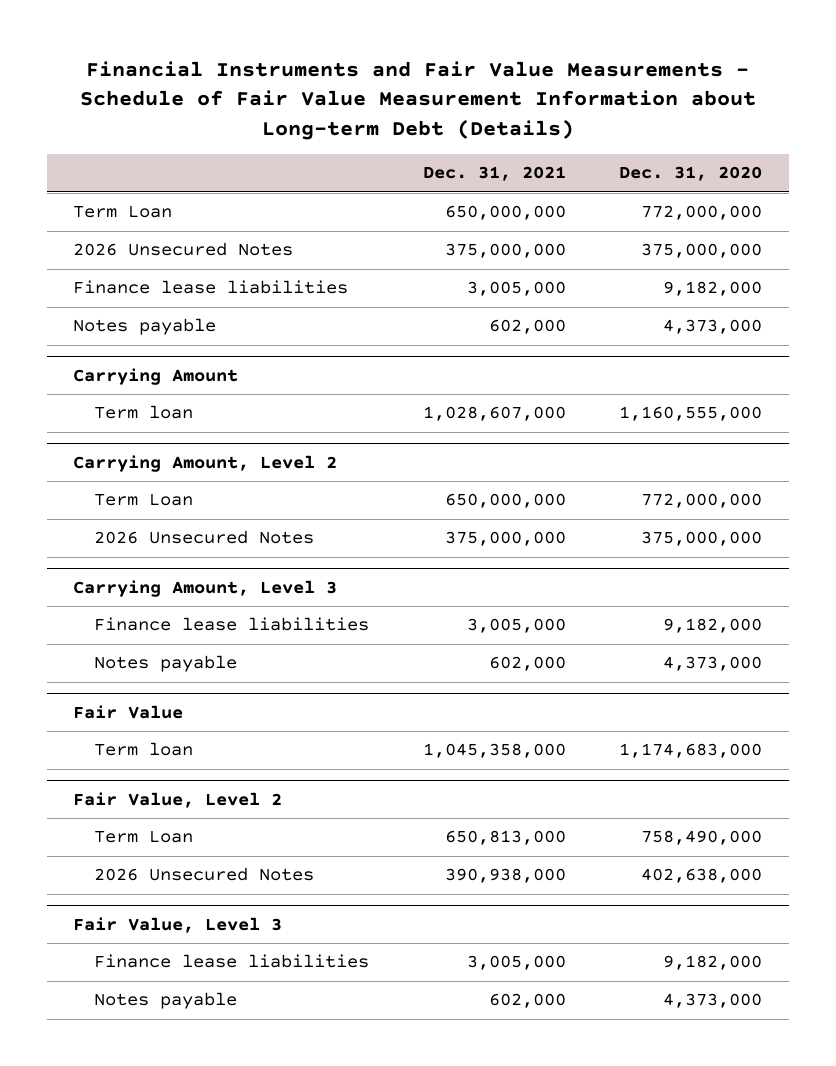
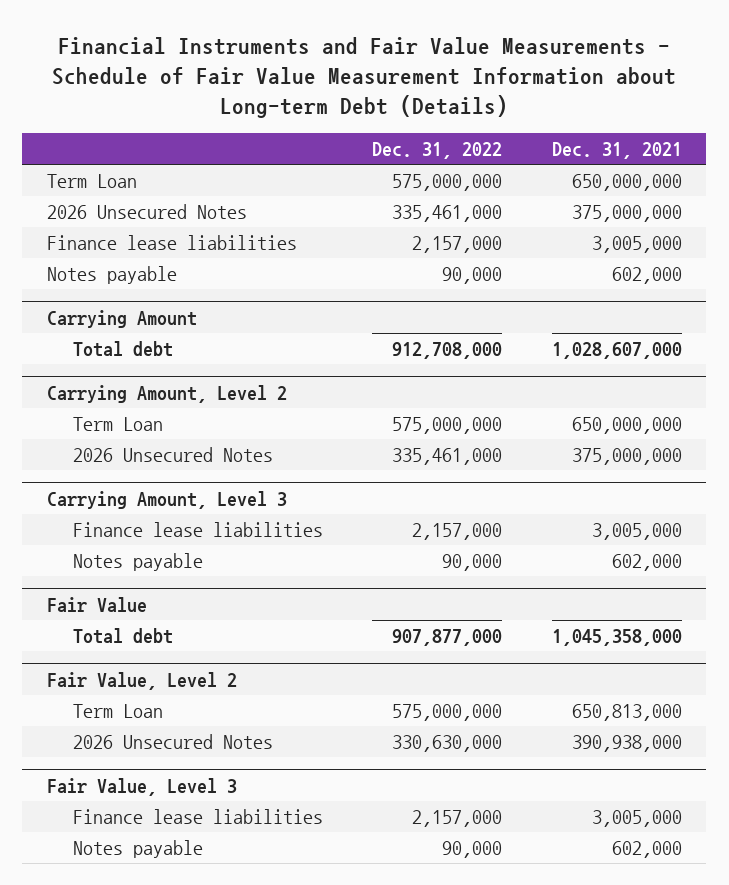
- | Dec. 31, 2021 | Dec. 31, 2020
+ | Dec. 31, 2022 | Dec. 31, 2021
@ Carrying Amount
- Term loan | 1,028,607,000 | 1,160,555,000
+ Total debt | 912,708,000 | 1,028,607,000
@ Fair Value
- Term loan | 1,045,358,000 | 1,174,683,000
+ Total debt | 907,877,000 | 1,045,358,000

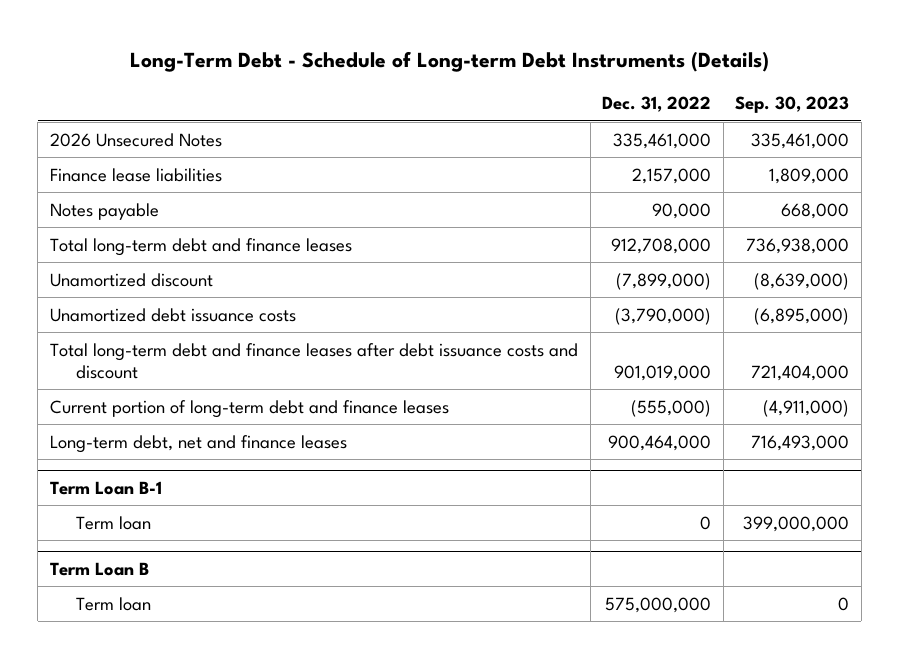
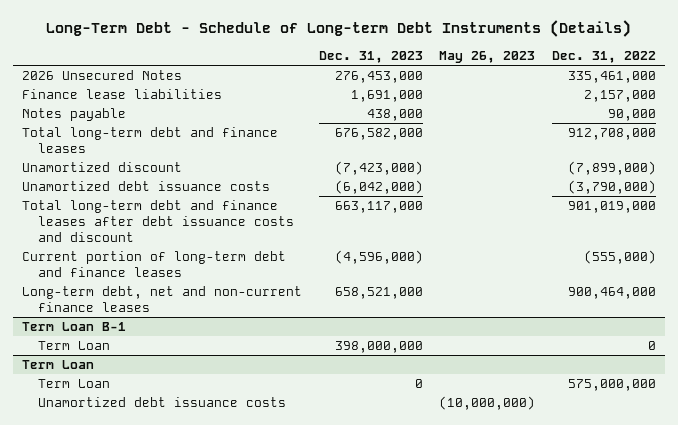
- | Dec. 31, 2022 | Sep. 30, 2023
+ | Dec. 31, 2023 | May 26, 2023 | Dec. 31, 2022
- Long-term debt, net and finance leases | 900,464,000 | 716,493,000
+ Long-term debt, net and non-current finance leases | 658,521,000 | | 900,464,000
@ Term Loan B-1
- Term loan | 0 | 399,000,000
- Term Loan B
- Term loan | 575,000,000 | 0
@ Term Loan B-1
+ Term Loan | 398,000,000 | | 0
+ Term Loan
+ Term Loan | 0 | | 575,000,000
+ Unamortized debt issuance costs | | (10,000,000) |

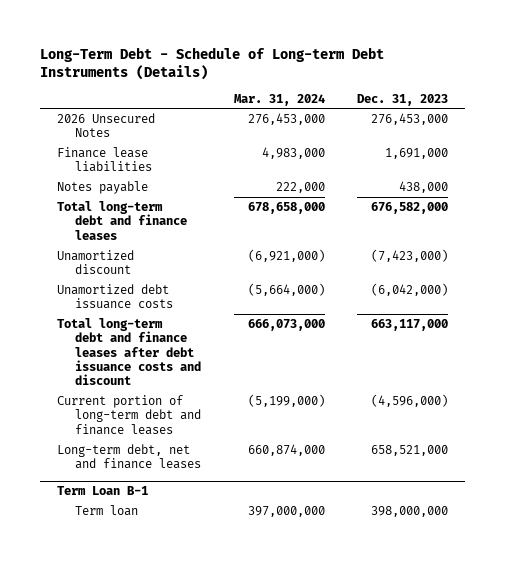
- | Dec. 31, 2023 | May 26, 2023 | Dec. 31, 2022
+ | Mar. 31, 2024 | Dec. 31, 2023
- Long-term debt, net and non-current finance leases | 658,521,000 | | 900,464,000
+ Long-term debt, net and finance leases | 660,874,000 | 658,521,000
@ Term Loan B-1
- Term Loan | 398,000,000 | | 0
- Term Loan
- Term Loan | 0 | | 575,000,000
- Unamortized debt issuance costs | | (10,000,000) |
@ Term Loan B-1
+ Term loan | 397,000,000 | 398,000,000

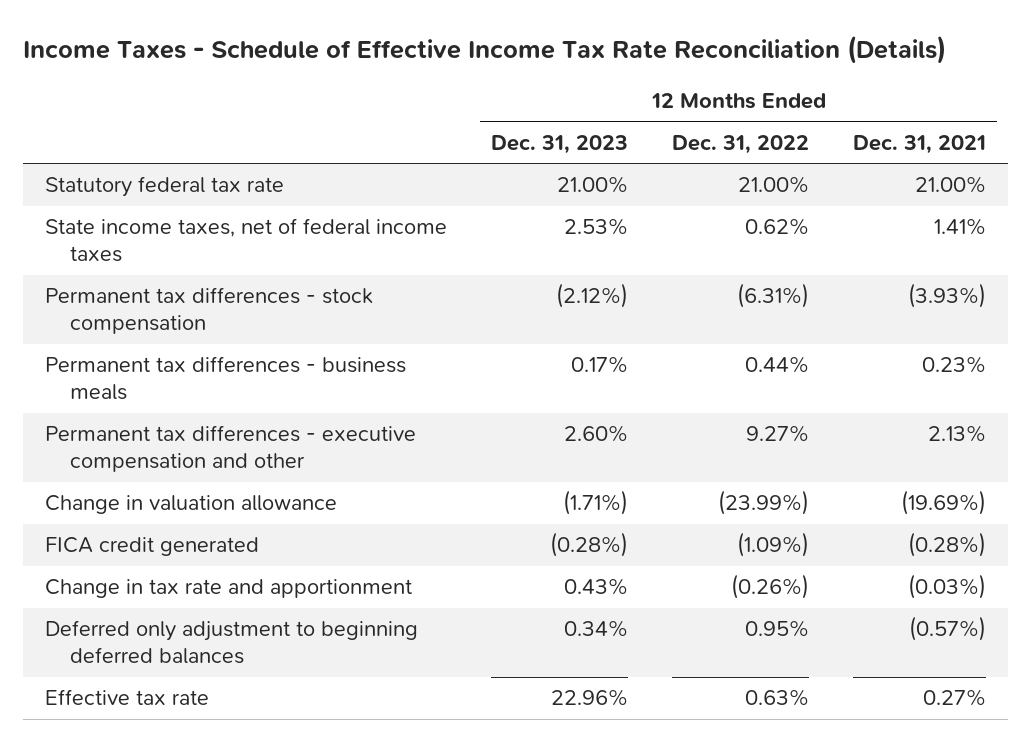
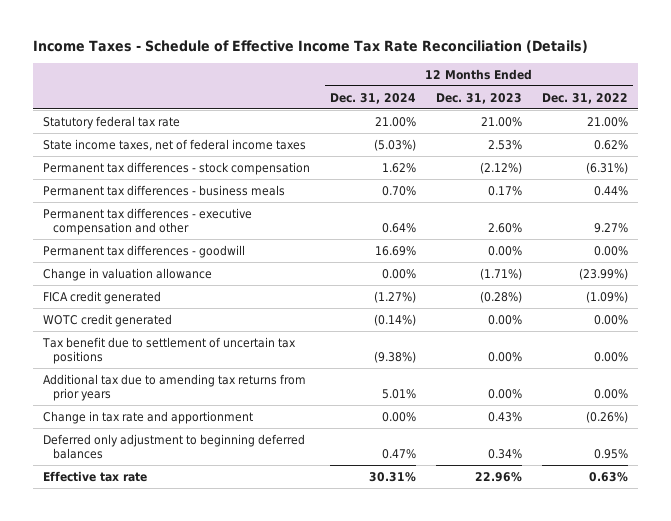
- | 12 Months Ended Dec. 31, 2023 | 12 Months Ended Dec. 31, 2022 | 12 Months Ended Dec. 31, 2021
+ | 12 Months Ended Dec. 31, 2024 | 12 Months Ended Dec. 31, 2023 | 12 Months Ended Dec. 31, 2022
+ Permanent tax differences - goodwill | 16.69% | 0.00% | 0.00%
+ WOTC credit generated | (0.14%) | 0.00% | 0.00%
+ Tax benefit due to settlement of uncertain tax positions | (9.38%) | 0.00% | 0.00%
+ Additional tax due to amending tax returns from prior years | 5.01% | 0.00% | 0.00%

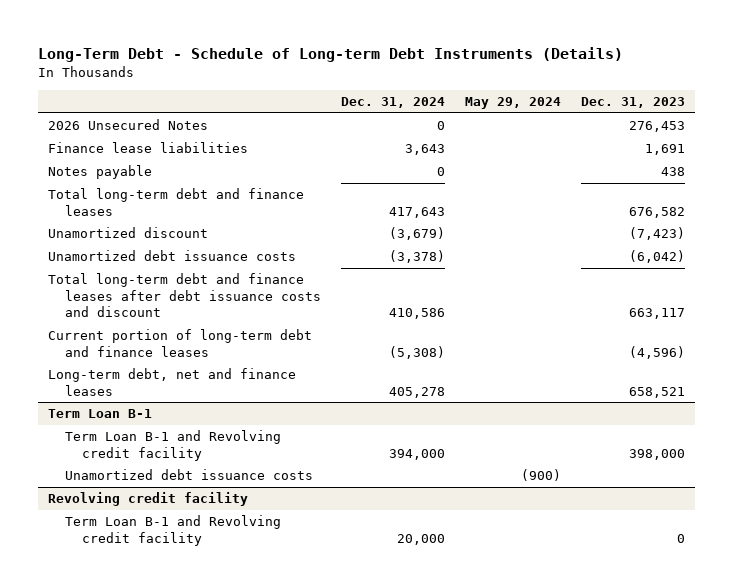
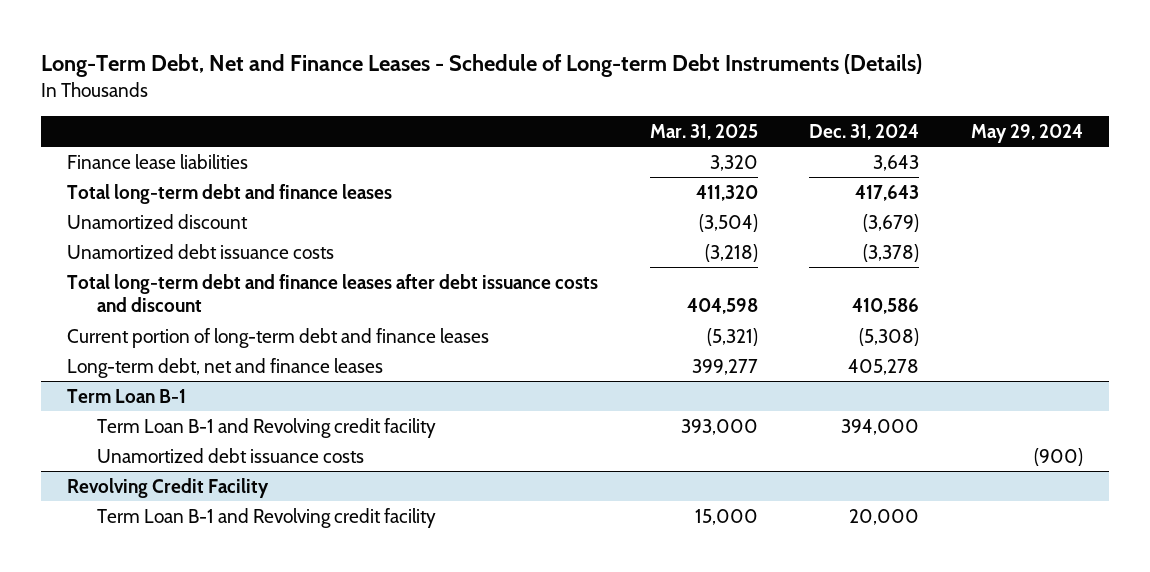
- Long-Term Debt - Schedule of Long-term Debt Instruments (Details)
+ Long-Term Debt, Net and Finance Leases - Schedule of Long-term Debt Instruments (Details)
- | Dec. 31, 2024 | May 29, 2024 | Dec. 31, 2023
+ | Mar. 31, 2025 | Dec. 31, 2024 | May 29, 2024
- 2026 Unsecured Notes | 0 | | 276,453
- Notes payable | 0 | | 438
- Revolving credit facility
+ Revolving Credit Facility

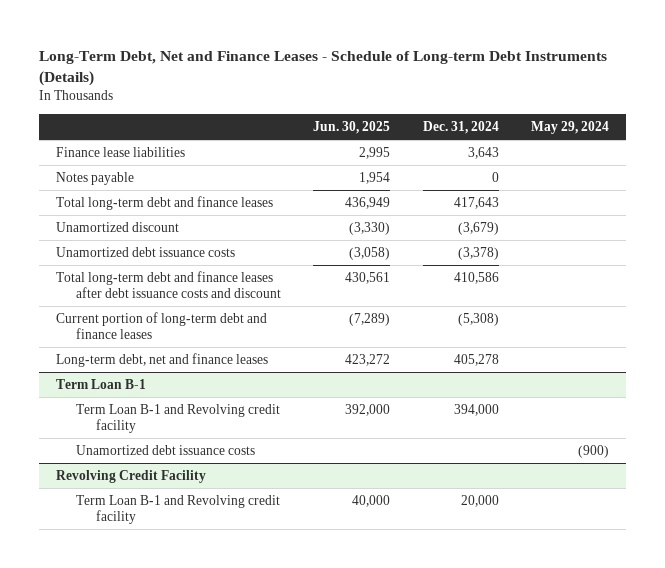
- | Mar. 31, 2025 | Dec. 31, 2024 | May 29, 2024
+ | Jun. 30, 2025 | Dec. 31, 2024 | May 29, 2024
+ Notes payable | 1,954 | 0 |

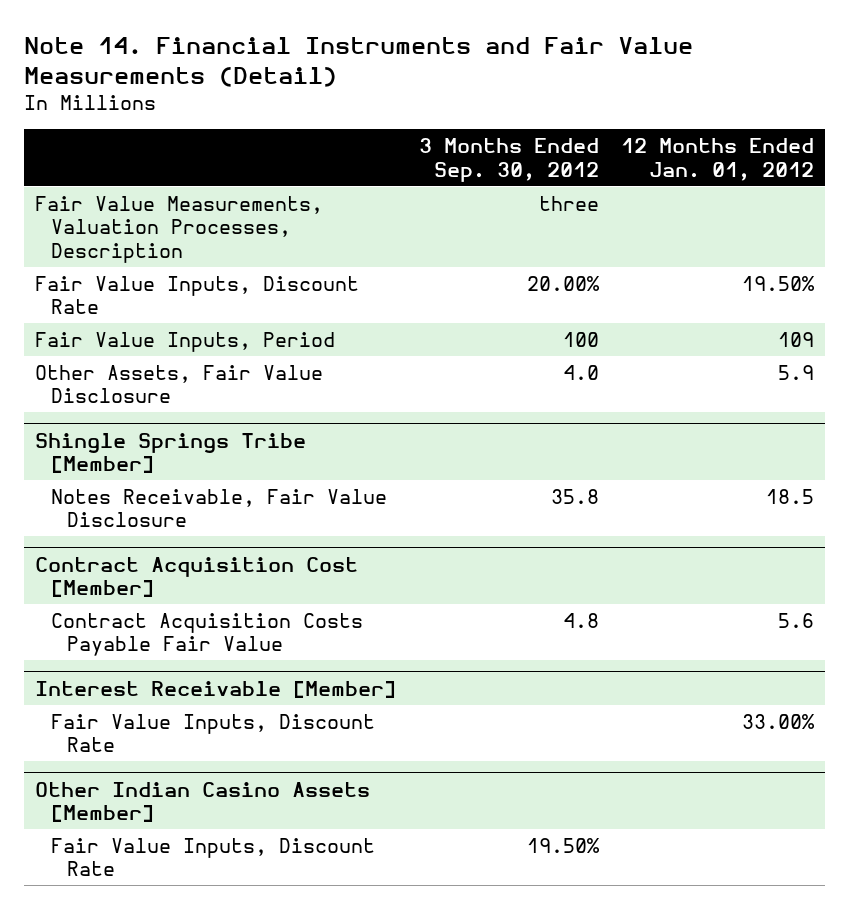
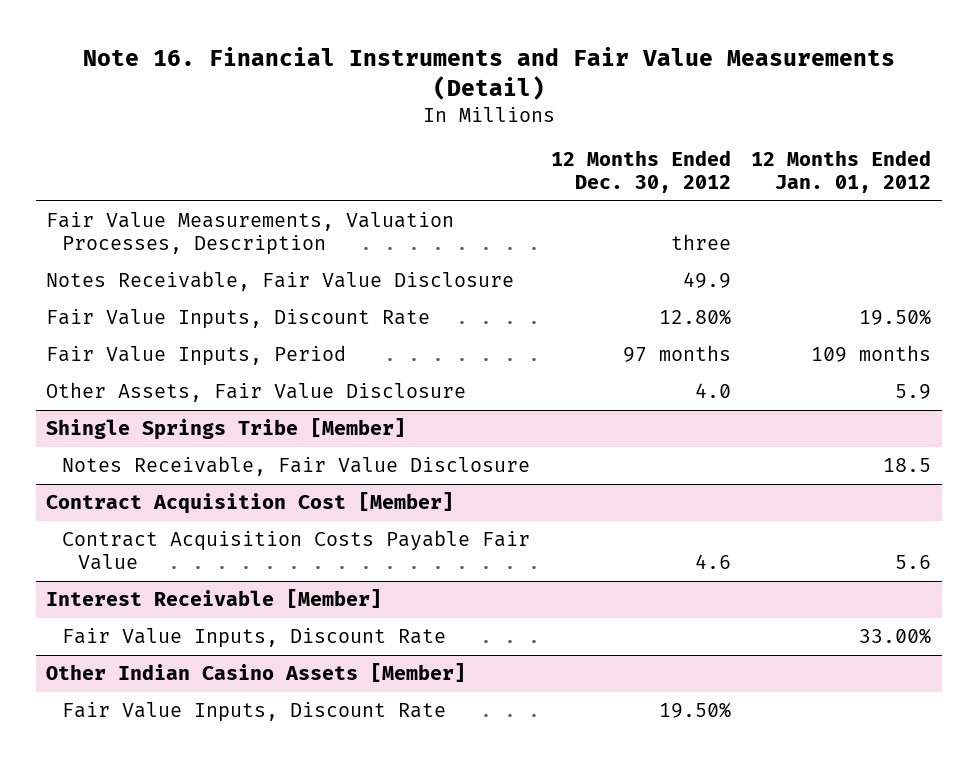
- Note 14. Financial Instruments and Fair Value Measurements (Detail)
+ Note 16. Financial Instruments and Fair Value Measurements (Detail)
- | 3 Months Ended Sep. 30, 2012 | 12 Months Ended Jan. 01, 2012
+ | 12 Months Ended Dec. 30, 2012 | 12 Months Ended Jan. 01, 2012
+ Notes Receivable, Fair Value Disclosure | 49.9 |
- Fair Value Inputs, Period | 100 | 109
+ Fair Value Inputs, Period | 97 months | 109 months

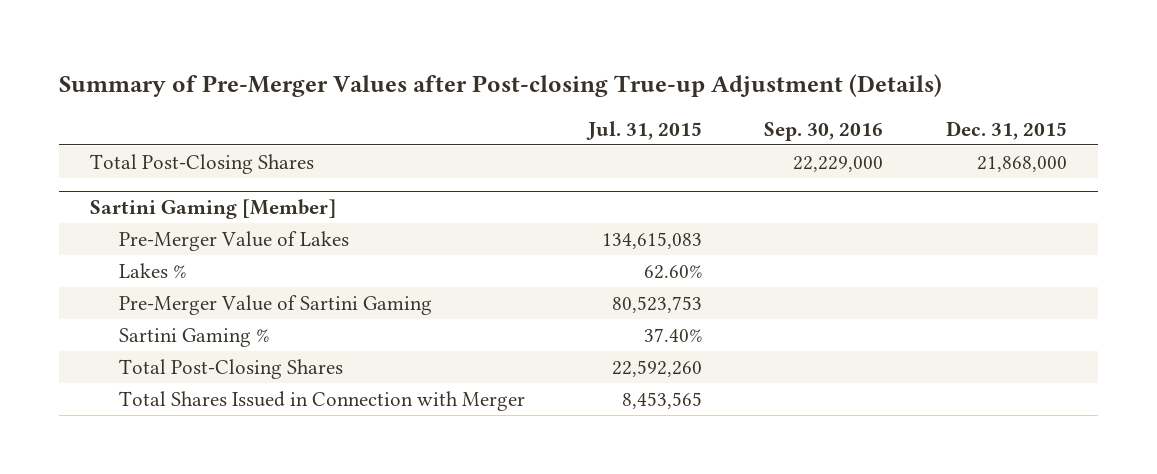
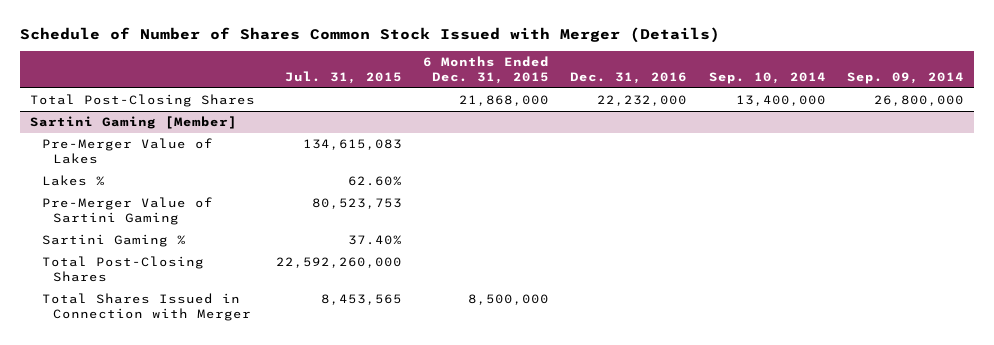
- Summary of Pre-Merger Values after Post-closing True-up Adjustment (Details)
+ Schedule of Number of Shares Common Stock Issued with Merger (Details)
- | Jul. 31, 2015 | Sep. 30, 2016 | Dec. 31, 2015
+ | Jul. 31, 2015 | 6 Months Ended Dec. 31, 2015 | Dec. 31, 2016 | Sep. 10, 2014 | Sep. 09, 2014
@ Sartini Gaming [Member]
- Total Post-Closing Shares | 22,592,260 | |
+ Total Post-Closing Shares | 22,592,260,000 | | | |

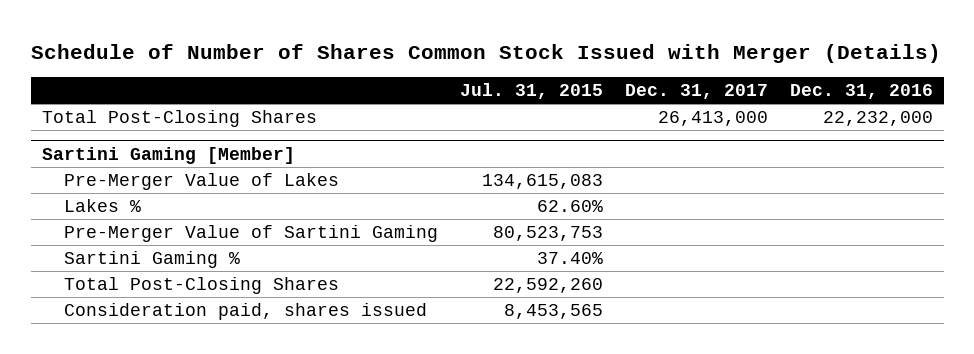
- | Jul. 31, 2015 | 6 Months Ended Dec. 31, 2015 | Dec. 31, 2016 | Sep. 10, 2014 | Sep. 09, 2014
+ | Jul. 31, 2015 | Dec. 31, 2017 | Dec. 31, 2016
@ Sartini Gaming [Member]
- Total Post-Closing Shares | 22,592,260,000 | | | |
- Total Shares Issued in Connection with Merger | 8,453,565 | 8,500,000 | | |
+ Total Post-Closing Shares | 22,592,260 | |
+ Consideration paid, shares issued | 8,453,565 | |

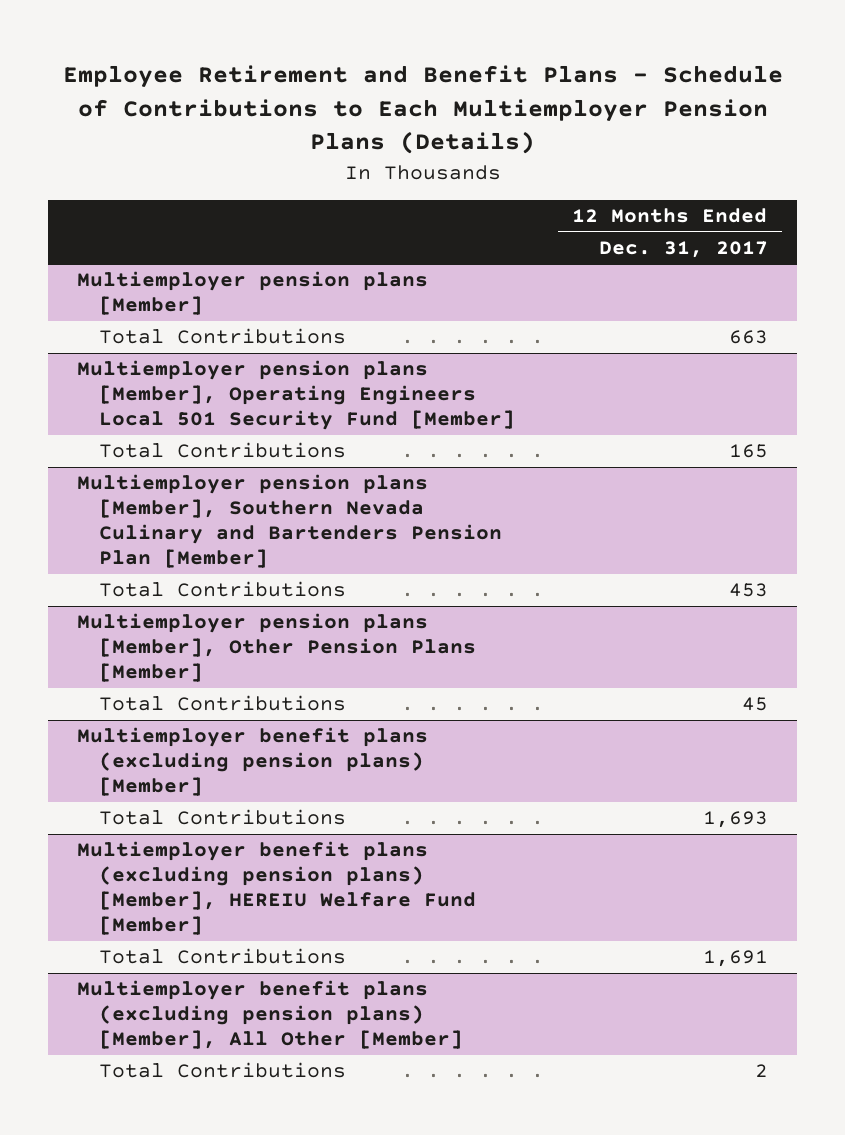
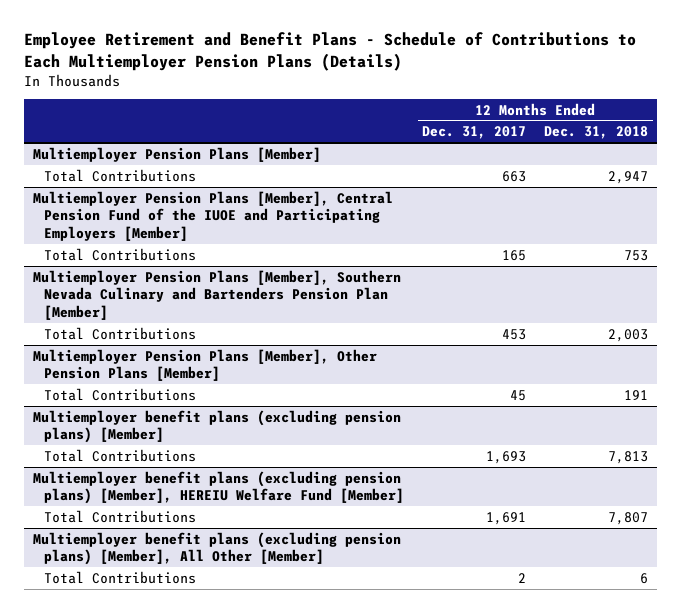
- | 12 Months Ended Dec. 31, 2017
+ | 12 Months Ended Dec. 31, 2017 | 12 Months Ended Dec. 31, 2018
- Multiemployer pension plans [Member]
+ Multiemployer Pension Plans [Member]
- Multiemployer pension plans [Member], Operating Engineers Local 501 Security Fund [Member]
+ Multiemployer Pension Plans [Member], Central Pension Fund of the IUOE and Participating Employers [Member]
- Multiemployer pension plans [Member], Southern Nevada Culinary and Bartenders Pension Plan [Member]
+ Multiemployer Pension Plans [Member], Southern Nevada Culinary and Bartenders Pension Plan [Member]
- Multiemployer pension plans [Member], Other Pension Plans [Member]
+ Multiemployer Pension Plans [Member], Other Pension Plans [Member]

